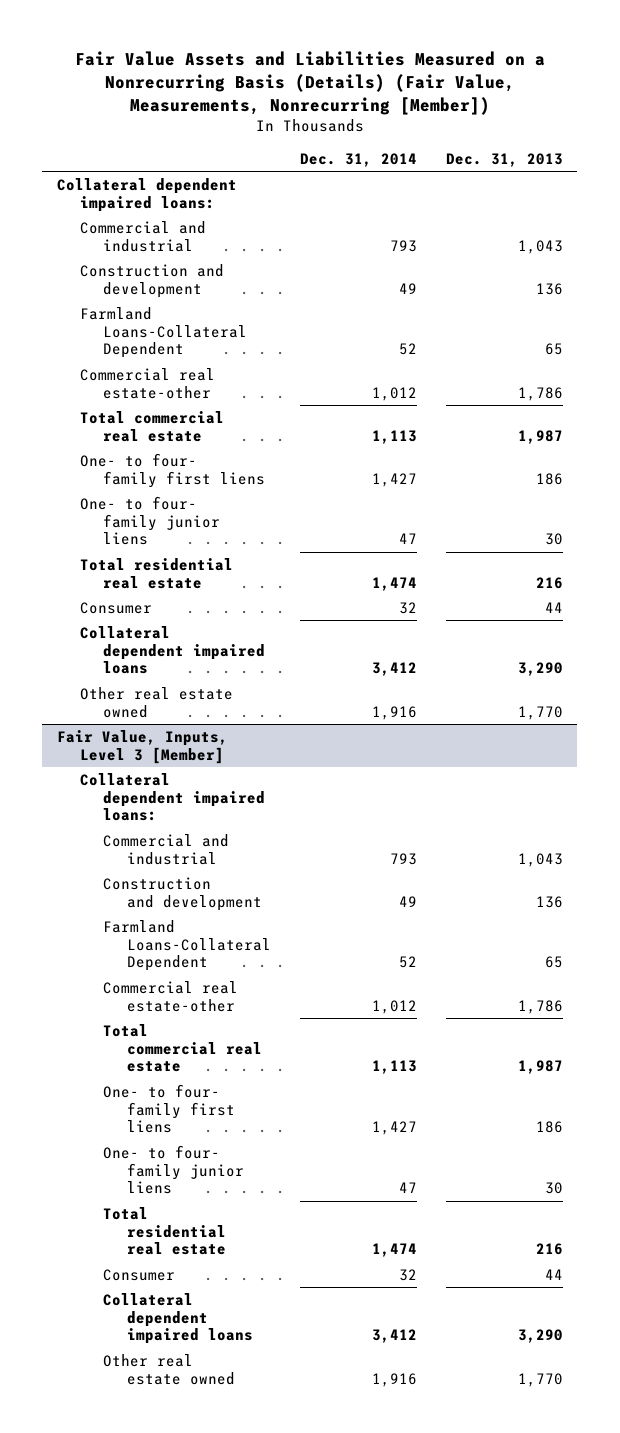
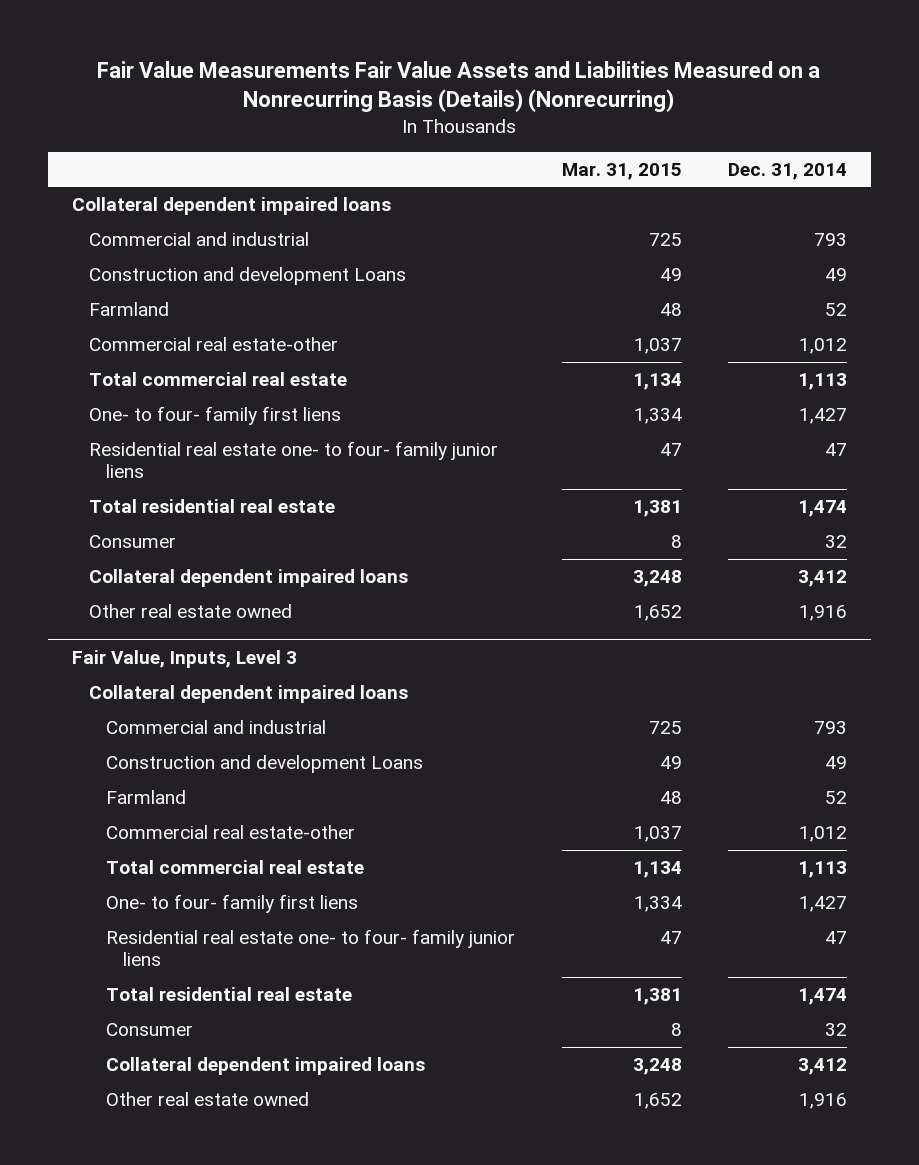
- Fair Value Assets and Liabilities Measured on a Nonrecurring Basis (Details) (Fair Value, Measurements, Nonrecurring [Member])
+ Fair Value Measurements Fair Value Assets and Liabilities Measured on a Nonrecurring Basis (Details) (Nonrecurring)
- | Dec. 31, 2014 | Dec. 31, 2013
+ | Mar. 31, 2015 | Dec. 31, 2014
- Collateral dependent impaired loans:
+ Collateral dependent impaired loans
- Construction and development | 49 | 136
- Farmland Loans-Collateral Dependent | 52 | 65
+ Construction and development Loans | 49 | 49
+ Farmland | 48 | 52
- One- to four- family junior liens | 47 | 30
+ Residential real estate one- to four- family junior liens | 47 | 47
- Fair Value, Inputs, Level 3 [Member]
- Collateral dependent impaired loans:
+ Fair Value, Inputs, Level 3
+ Collateral dependent impaired loans
- Construction and development | 49 | 136
- Farmland Loans-Collateral Dependent | 52 | 65
+ Construction and development Loans | 49 | 49
+ Farmland | 48 | 52
- One- to four- family junior liens | 47 | 30
+ Residential real estate one- to four- family junior liens | 47 | 47

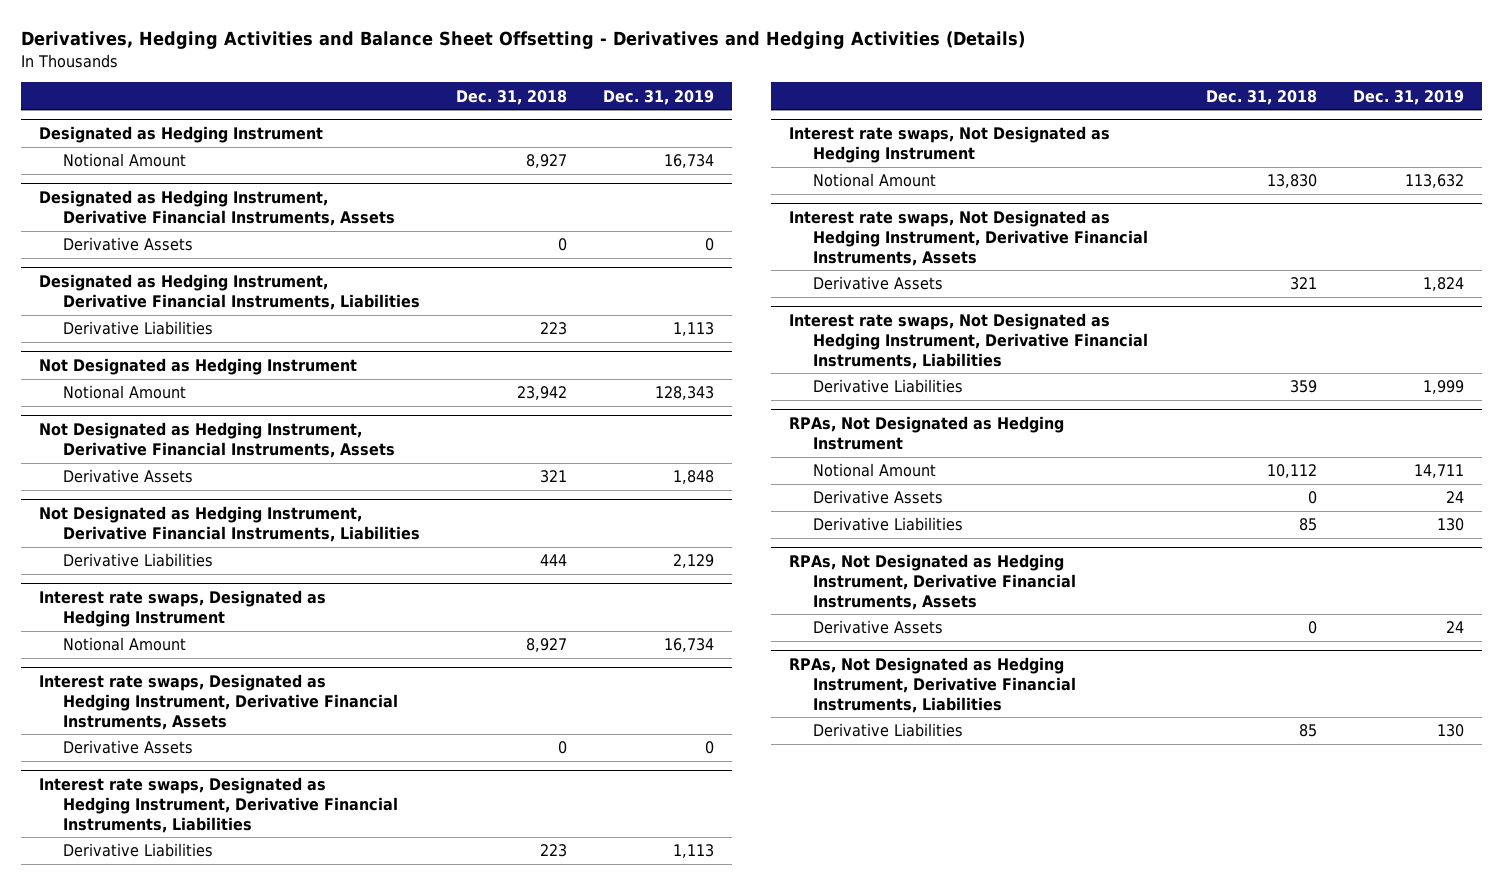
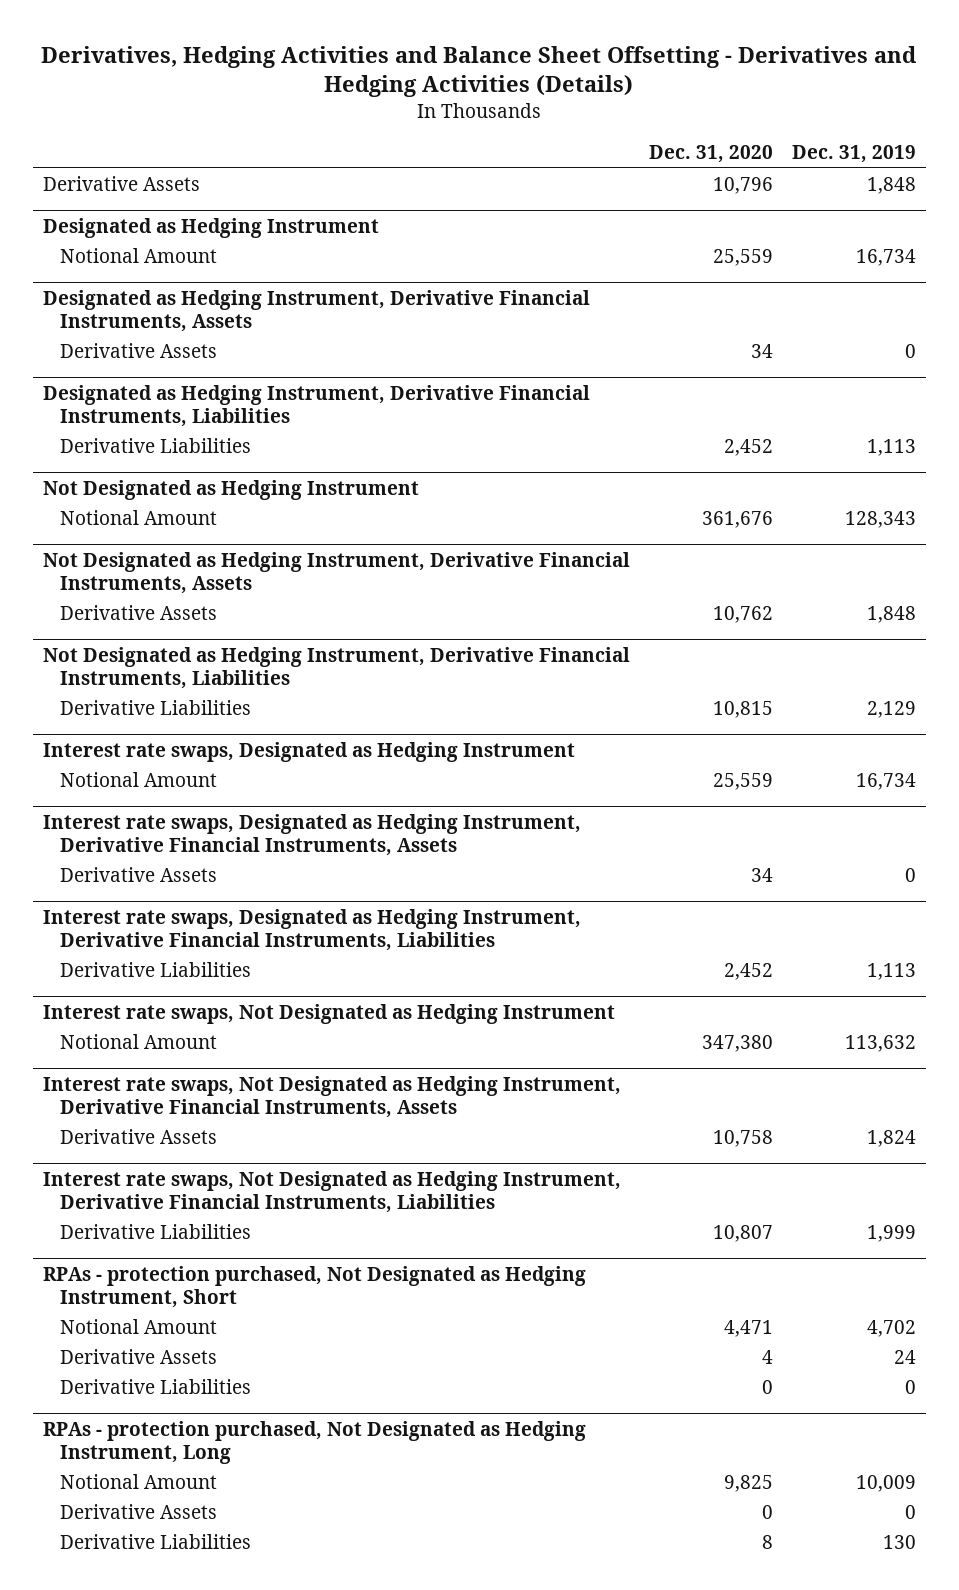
- | Dec. 31, 2018 | Dec. 31, 2019
+ | Dec. 31, 2020 | Dec. 31, 2019
+ Derivative Assets | 10,796 | 1,848
- RPAs, Not Designated as Hedging Instrument
- Notional Amount | 10,112 | 14,711
- Derivative Assets | 0 | 24
- Derivative Liabilities | 85 | 130
- RPAs, Not Designated as Hedging Instrument, Derivative Financial Instruments, Assets
+ RPAs - protection purchased, Not Designated as Hedging Instrument, Short
+ Notional Amount | 4,471 | 4,702
- RPAs, Not Designated as Hedging Instrument, Derivative Financial Instruments, Liabilities
+ Derivative Liabilities | 0 | 0
+ RPAs - protection purchased, Not Designated as Hedging Instrument, Long
+ Notional Amount | 9,825 | 10,009
+ Derivative Assets | 0 | 0

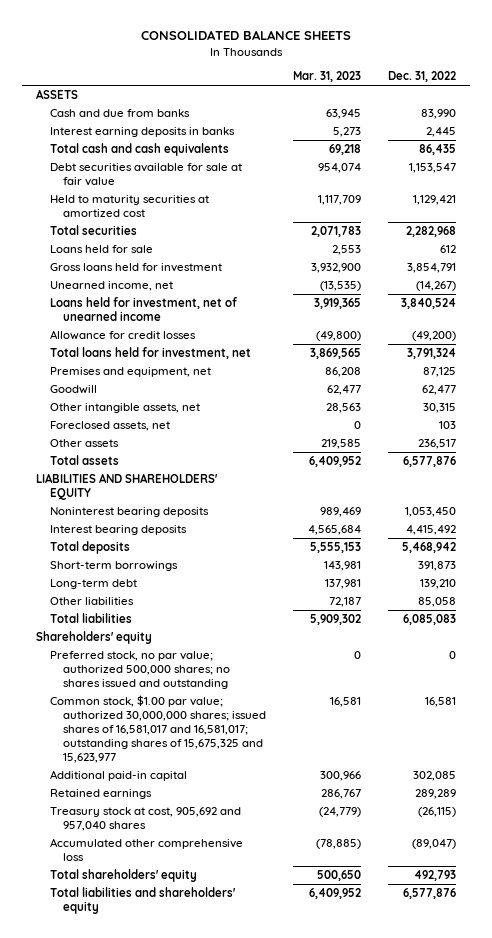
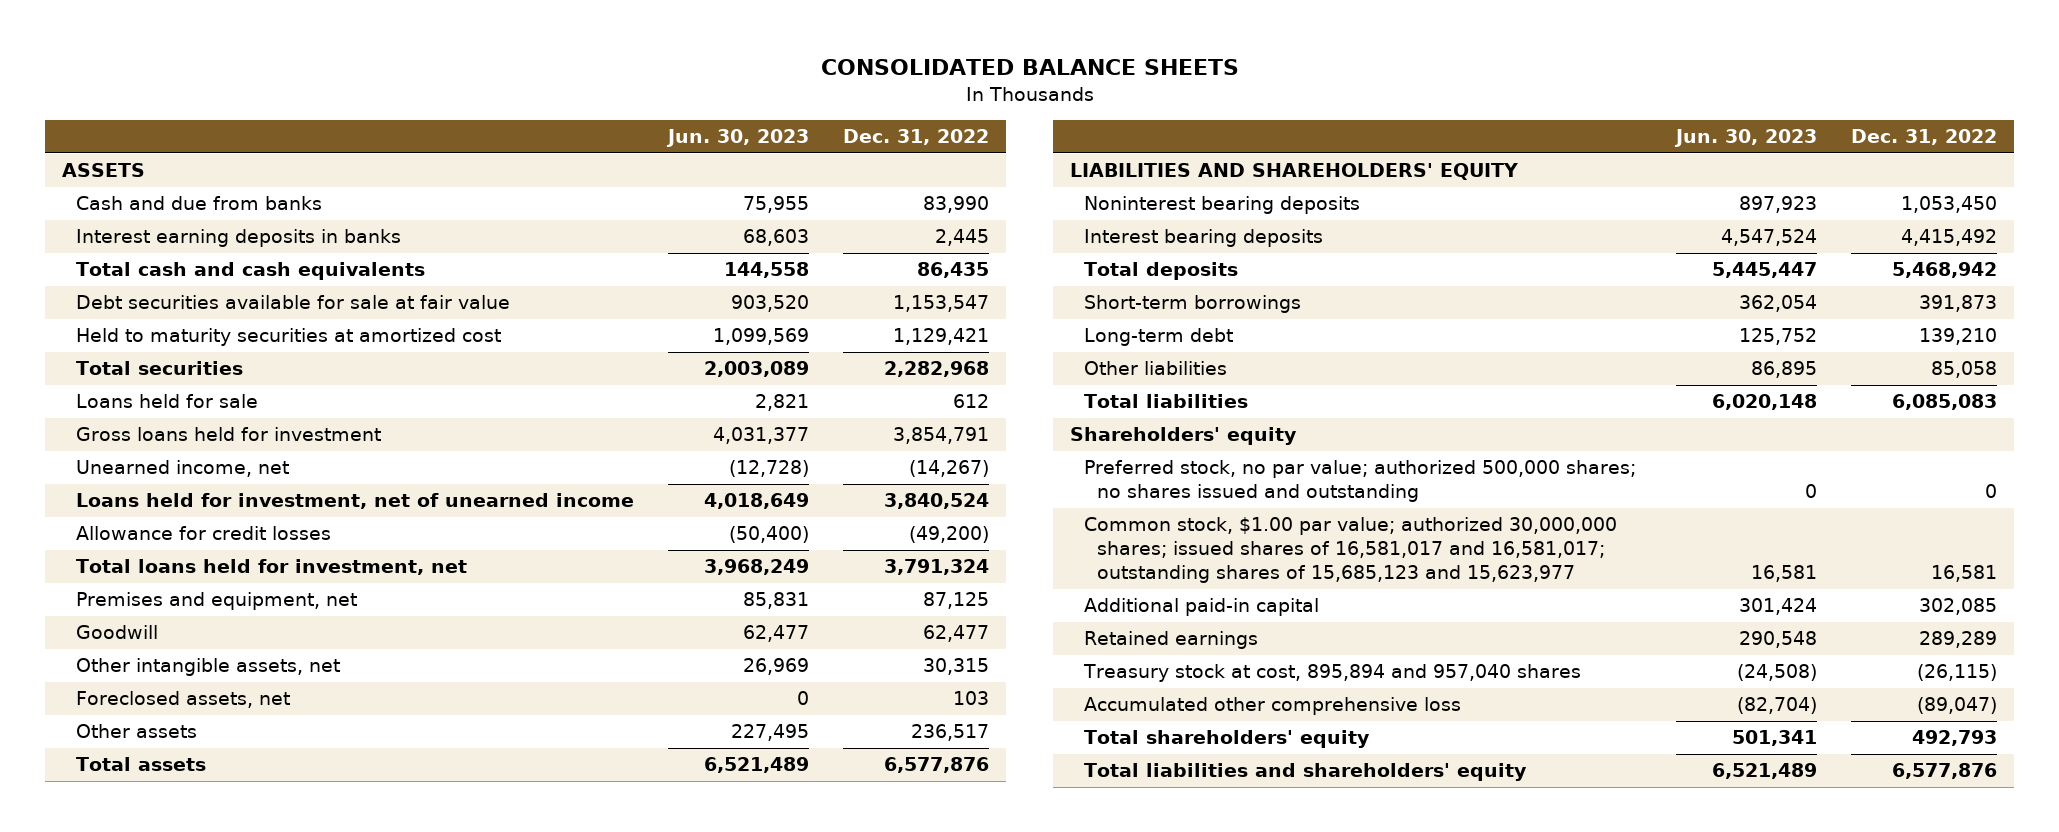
- | Mar. 31, 2023 | Dec. 31, 2022
+ | Jun. 30, 2023 | Dec. 31, 2022
- Common stock, $1.00 par value; authorized 30,000,000 shares; issued shares of 16,581,017 and 16,581,017; outstanding shares of 15,675,325 and 15,623,977 | 16,581 | 16,581
+ Common stock, $1.00 par value; authorized 30,000,000 shares; issued shares of 16,581,017 and 16,581,017; outstanding shares of 15,685,123 and 15,623,977 | 16,581 | 16,581
- Treasury stock at cost, 905,692 and 957,040 shares | (24,779) | (26,115)
+ Treasury stock at cost, 895,894 and 957,040 shares | (24,508) | (26,115)

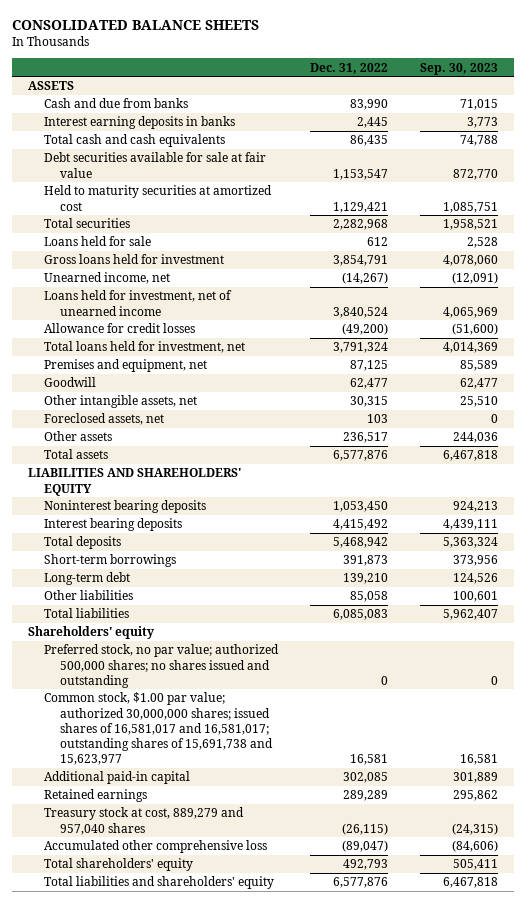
- | Jun. 30, 2023 | Dec. 31, 2022
+ | Dec. 31, 2022 | Sep. 30, 2023
- Common stock, $1.00 par value; authorized 30,000,000 shares; issued shares of 16,581,017 and 16,581,017; outstanding shares of 15,685,123 and 15,623,977 | 16,581 | 16,581
+ Common stock, $1.00 par value; authorized 30,000,000 shares; issued shares of 16,581,017 and 16,581,017; outstanding shares of 15,691,738 and 15,623,977 | 16,581 | 16,581
- Treasury stock at cost, 895,894 and 957,040 shares | (24,508) | (26,115)
+ Treasury stock at cost, 889,279 and 957,040 shares | (26,115) | (24,315)

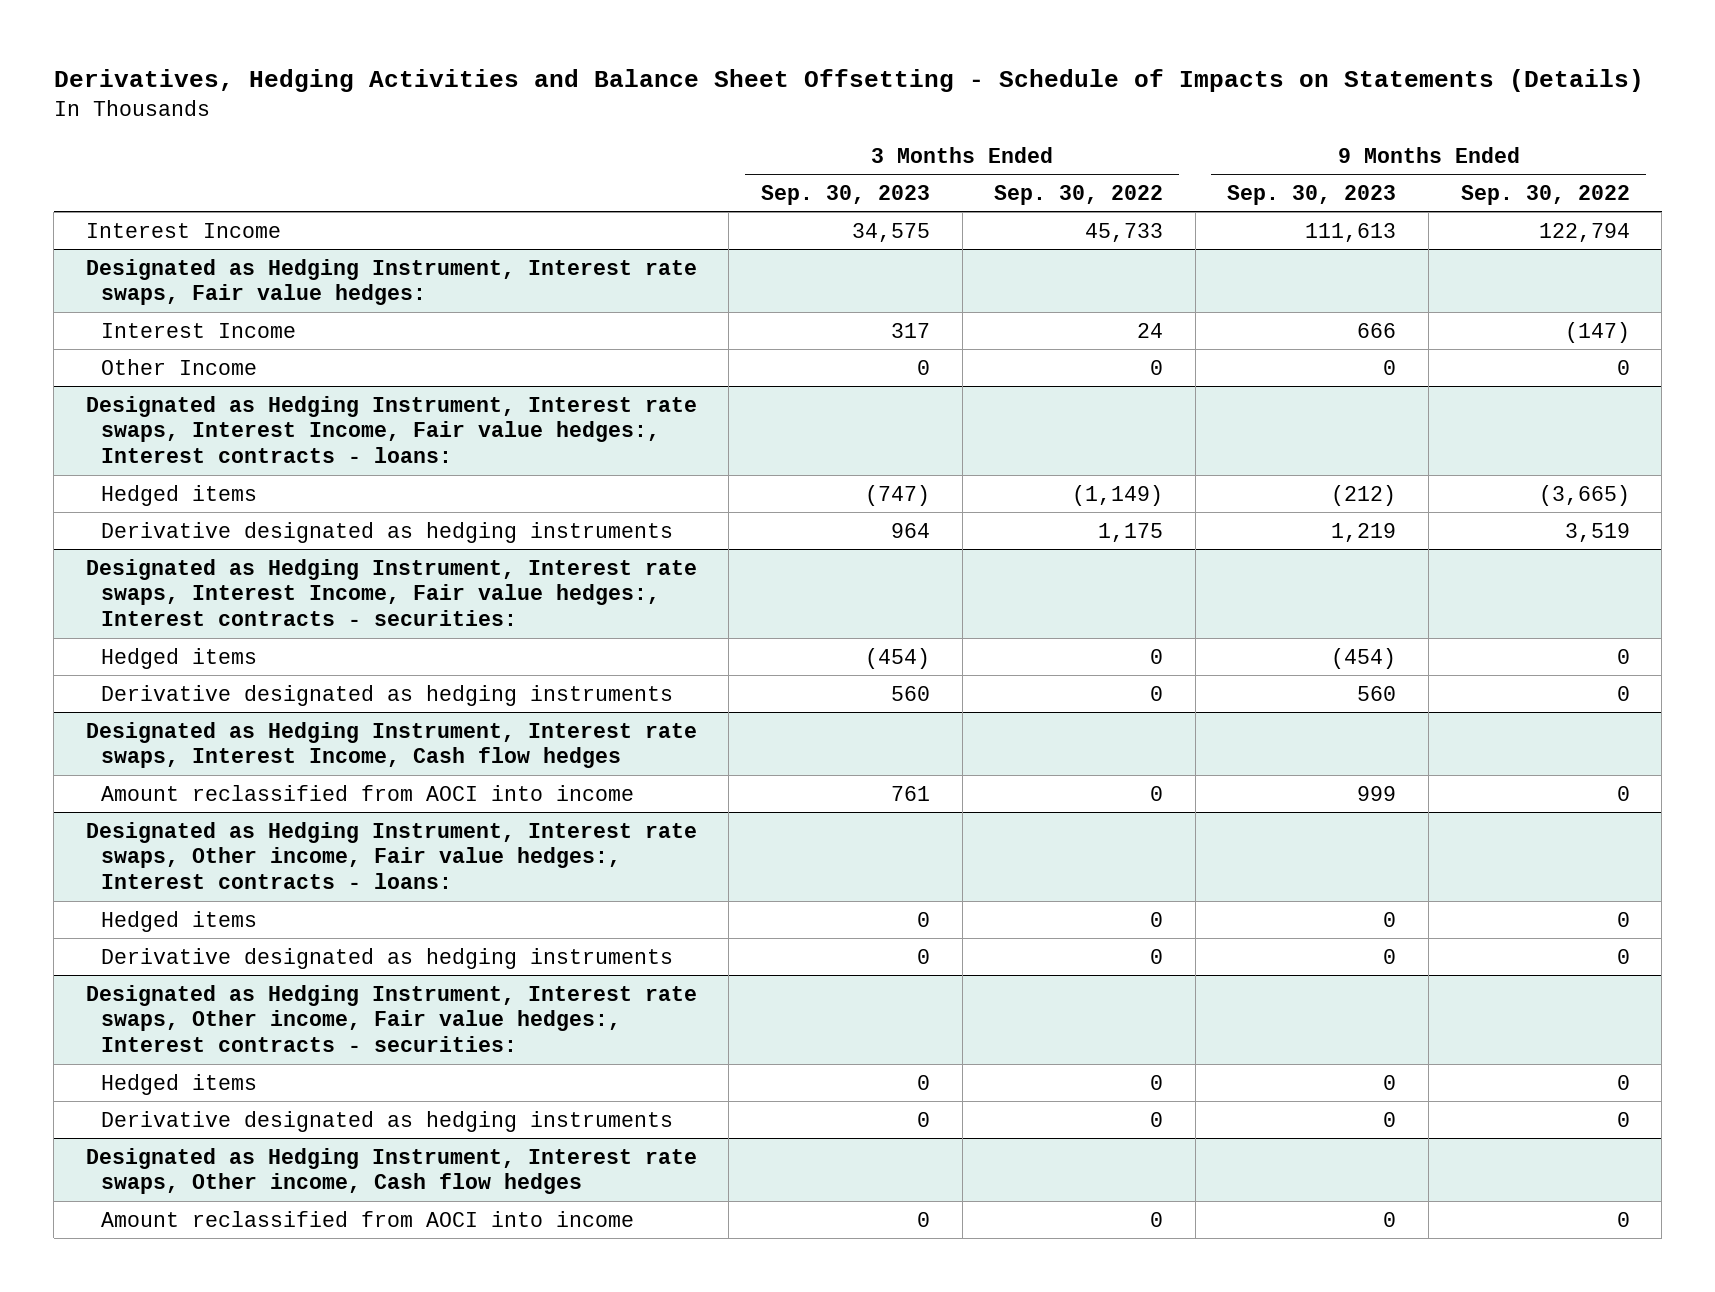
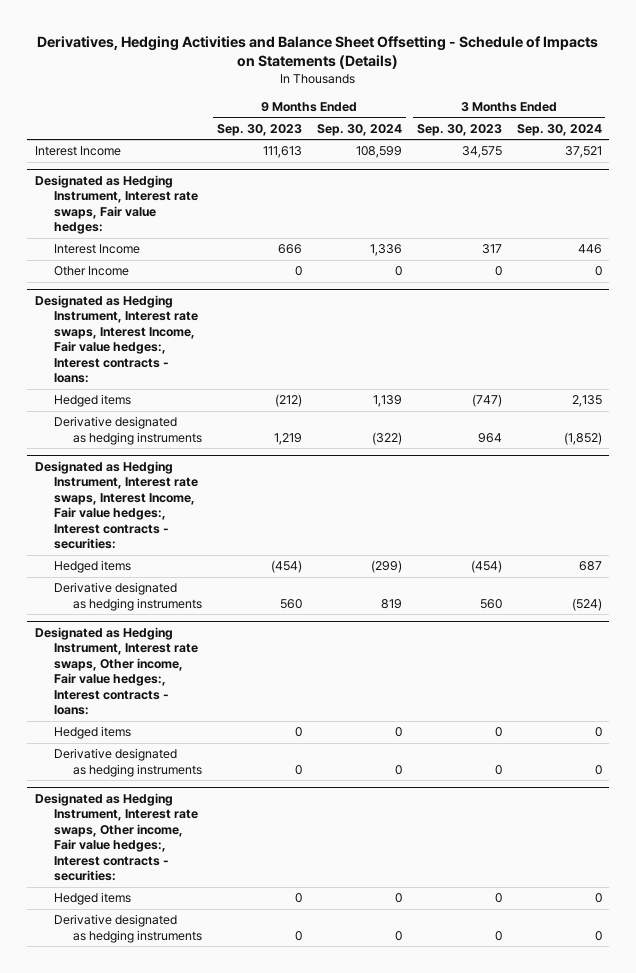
- | 3 Months Ended Sep. 30, 2023 | 3 Months Ended Sep. 30, 2022 | 9 Months Ended Sep. 30, 2023 | 9 Months Ended Sep. 30, 2022
+ | 9 Months Ended Sep. 30, 2023 | 9 Months Ended Sep. 30, 2024 | 3 Months Ended Sep. 30, 2023 | 3 Months Ended Sep. 30, 2024
- Designated as Hedging Instrument, Interest rate swaps, Interest Income, Cash flow hedges
- Amount reclassified from AOCI into income | 761 | 0 | 999 | 0
- Designated as Hedging Instrument, Interest rate swaps, Other income, Cash flow hedges
- Amount reclassified from AOCI into income | 0 | 0 | 0 | 0

